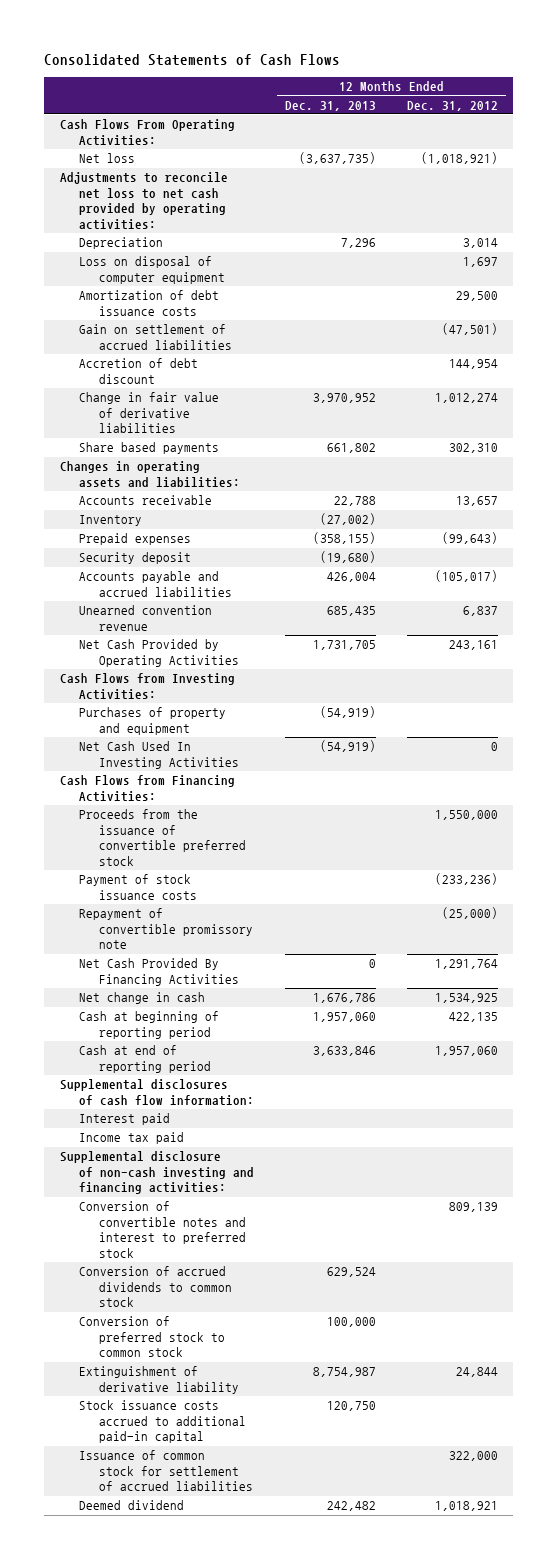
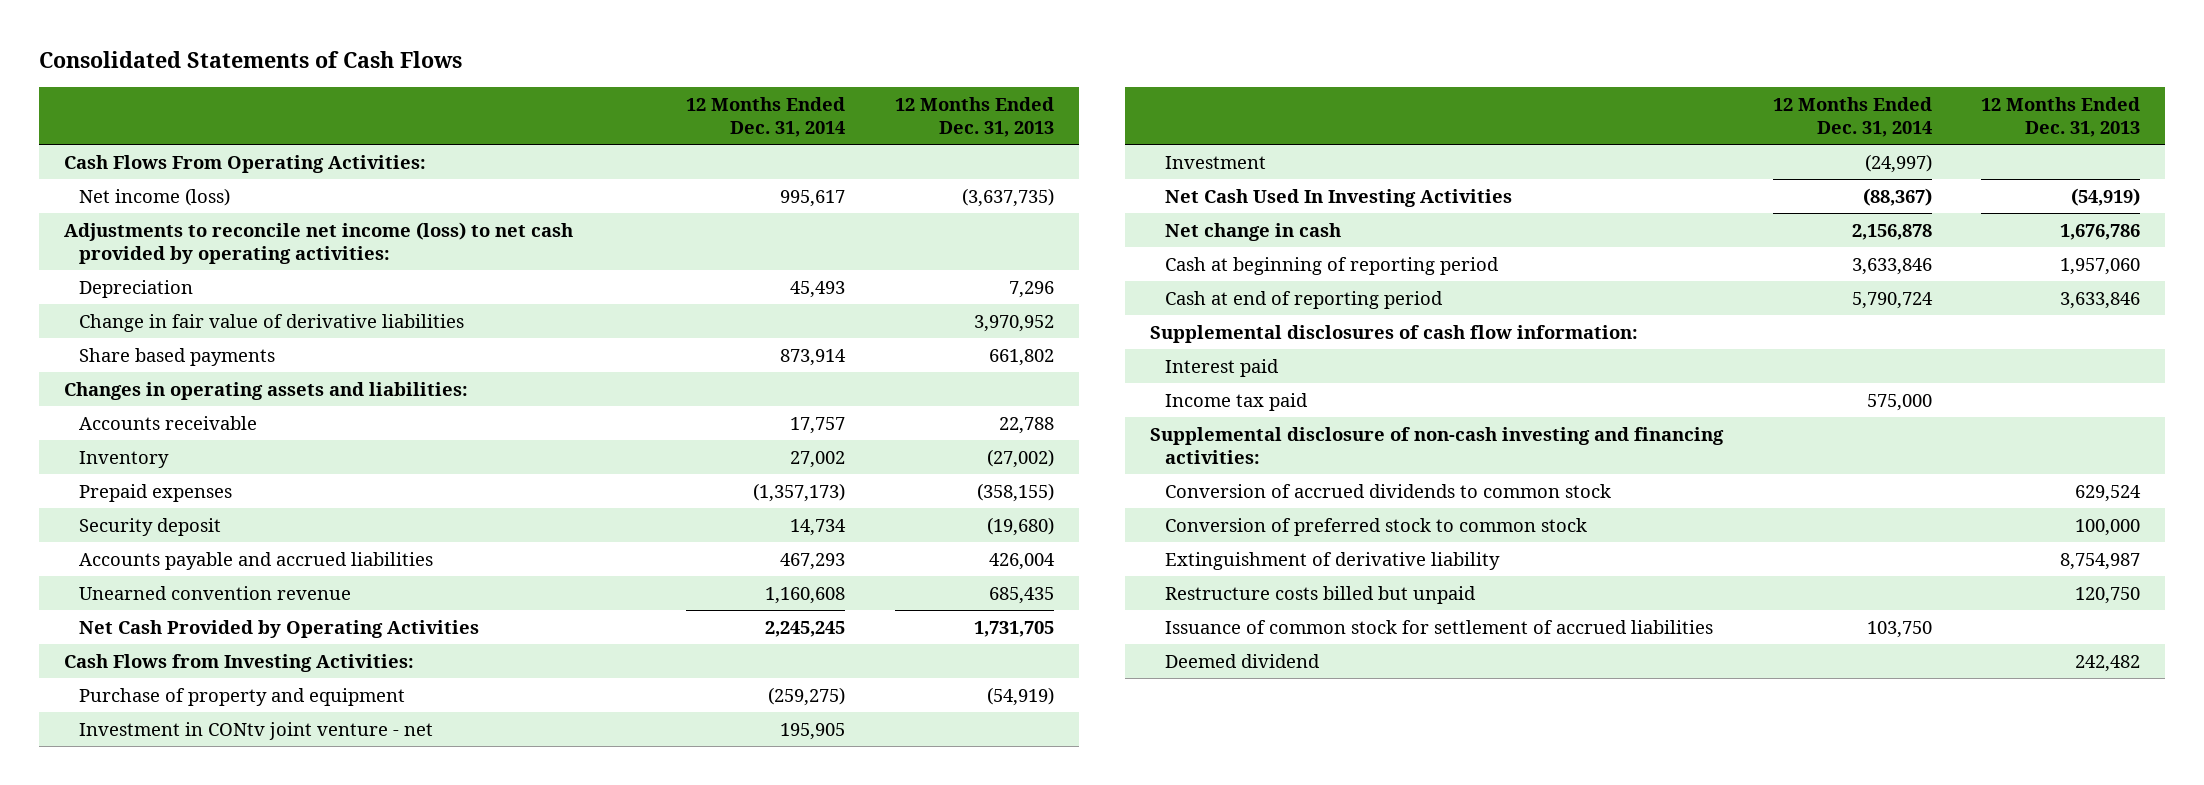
- | 12 Months Ended Dec. 31, 2013 | 12 Months Ended Dec. 31, 2012
+ | 12 Months Ended Dec. 31, 2014 | 12 Months Ended Dec. 31, 2013
- Net loss | (3,637,735) | (1,018,921)
- Adjustments to reconcile net loss to net cash provided by operating activities:
+ Net income (loss) | 995,617 | (3,637,735)
+ Adjustments to reconcile net income (loss) to net cash provided by operating activities:
- Loss on disposal of computer equipment | | 1,697
- Amortization of debt issuance costs | | 29,500
- Gain on settlement of accrued liabilities | | (47,501)
- Accretion of debt discount | | 144,954
- Purchases of property and equipment | (54,919) |
+ Purchase of property and equipment | (259,275) | (54,919)
+ Investment in CONtv joint venture - net | 195,905 |
+ Investment | (24,997) |
- Cash Flows from Financing Activities:
- Proceeds from the issuance of convertible preferred stock | | 1,550,000
- Payment of stock issuance costs | | (233,236)
- Repayment of convertible promissory note | | (25,000)
- Net Cash Provided By Financing Activities | 0 | 1,291,764
- Conversion of convertible notes and interest to preferred stock | | 809,139
- Stock issuance costs accrued to additional paid-in capital | 120,750 |
+ Restructure costs billed but unpaid | | 120,750

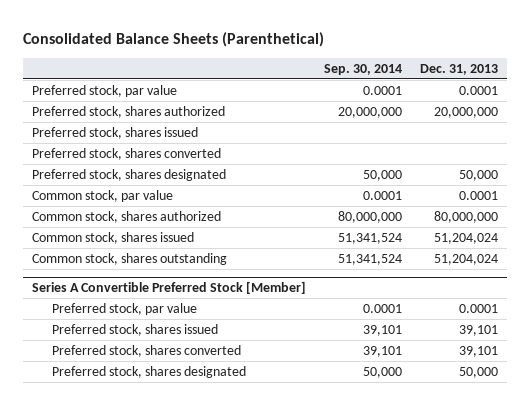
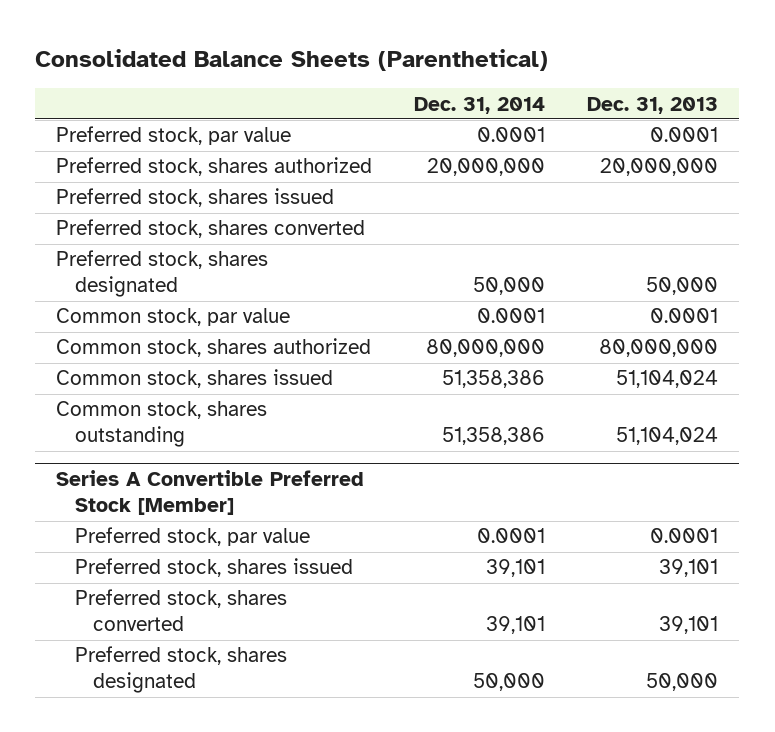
- | Sep. 30, 2014 | Dec. 31, 2013
+ | Dec. 31, 2014 | Dec. 31, 2013
- Common stock, shares issued | 51,341,524 | 51,204,024
- Common stock, shares outstanding | 51,341,524 | 51,204,024
+ Common stock, shares issued | 51,358,386 | 51,104,024
+ Common stock, shares outstanding | 51,358,386 | 51,104,024

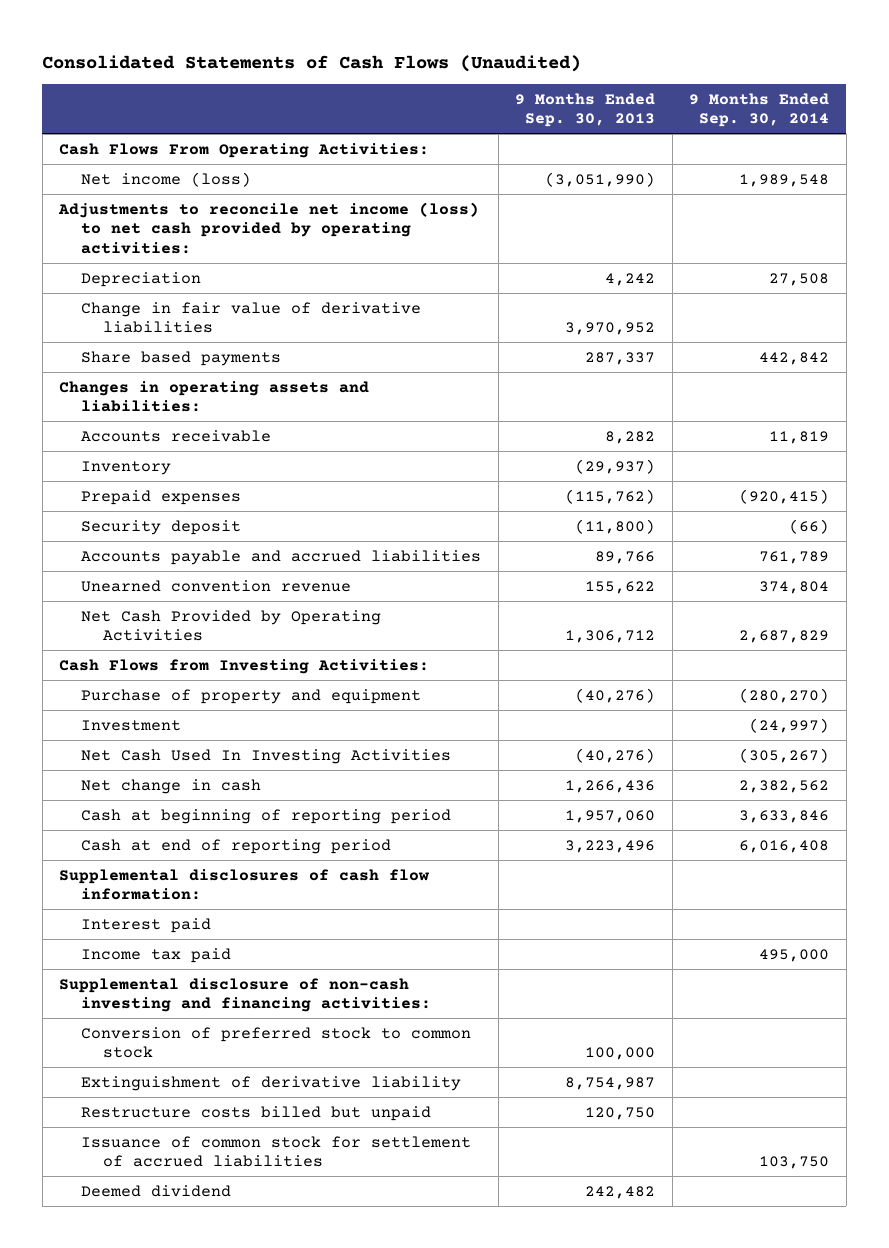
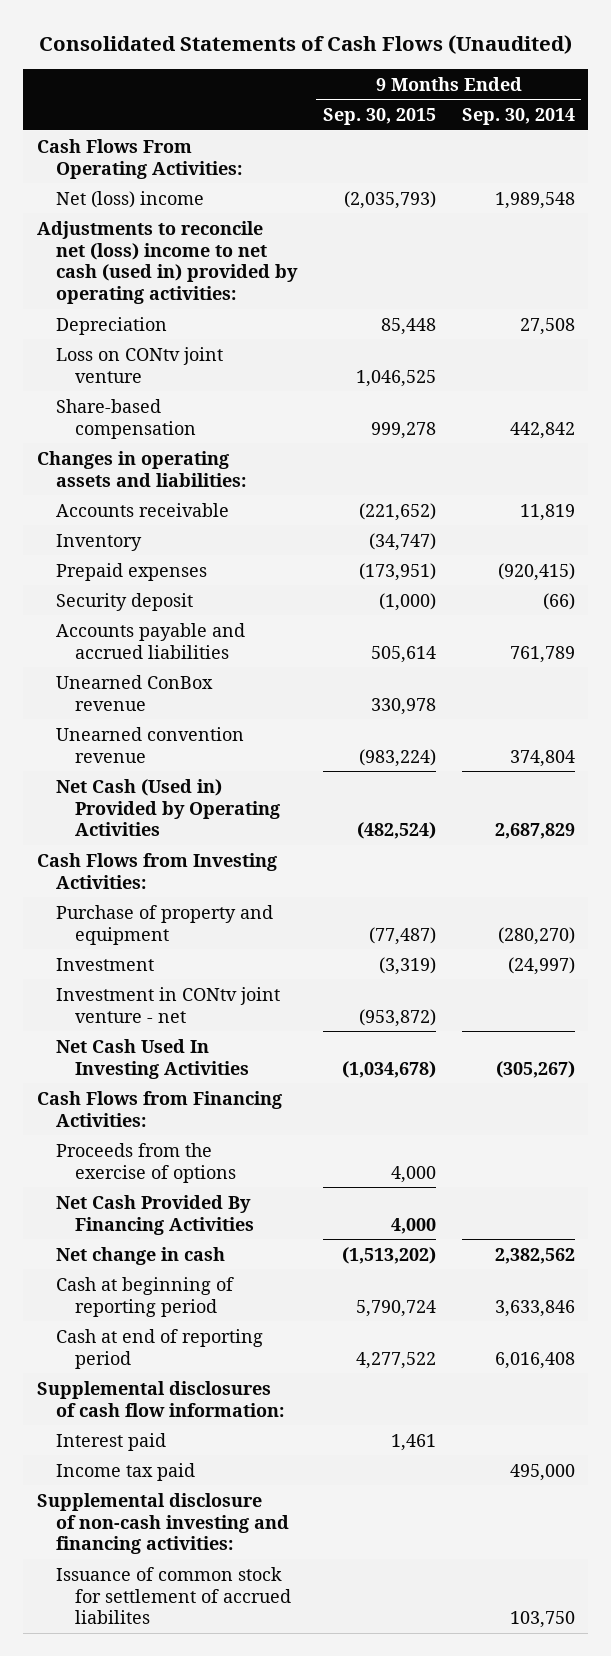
- | 9 Months Ended Sep. 30, 2013 | 9 Months Ended Sep. 30, 2014
+ | 9 Months Ended Sep. 30, 2015 | 9 Months Ended Sep. 30, 2014
- Net income (loss) | (3,051,990) | 1,989,548
- Adjustments to reconcile net income (loss) to net cash provided by operating activities:
+ Net (loss) income | (2,035,793) | 1,989,548
+ Adjustments to reconcile net (loss) income to net cash (used in) provided by operating activities:
- Change in fair value of derivative liabilities | 3,970,952 |
- Share based payments | 287,337 | 442,842
+ Loss on CONtv joint venture | 1,046,525 |
+ Share-based compensation | 999,278 | 442,842
+ Unearned ConBox revenue | 330,978 |
- Net Cash Provided by Operating Activities | 1,306,712 | 2,687,829
+ Net Cash (Used in) Provided by Operating Activities | (482,524) | 2,687,829
+ Investment in CONtv joint venture - net | (953,872) |
+ Cash Flows from Financing Activities:
+ Proceeds from the exercise of options | 4,000 |
+ Net Cash Provided By Financing Activities | 4,000 |
- Conversion of preferred stock to common stock | 100,000 |
- Extinguishment of derivative liability | 8,754,987 |
- Restructure costs billed but unpaid | 120,750 |
- Issuance of common stock for settlement of accrued liabilities | | 103,750
- Deemed dividend | 242,482 |
+ Issuance of common stock for settlement of accrued liabilites | | 103,750

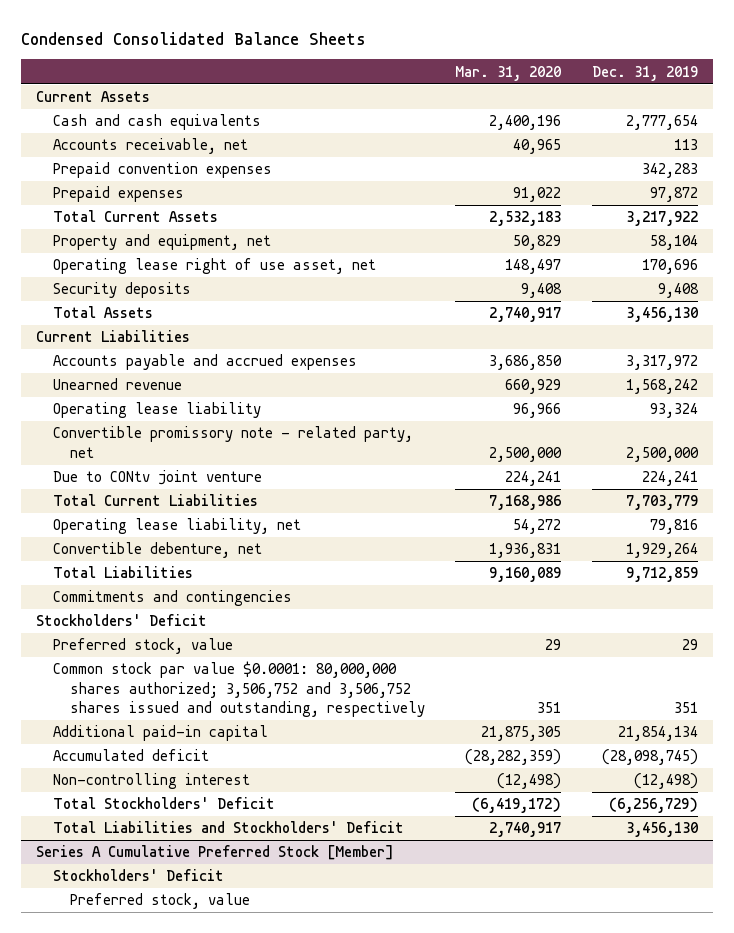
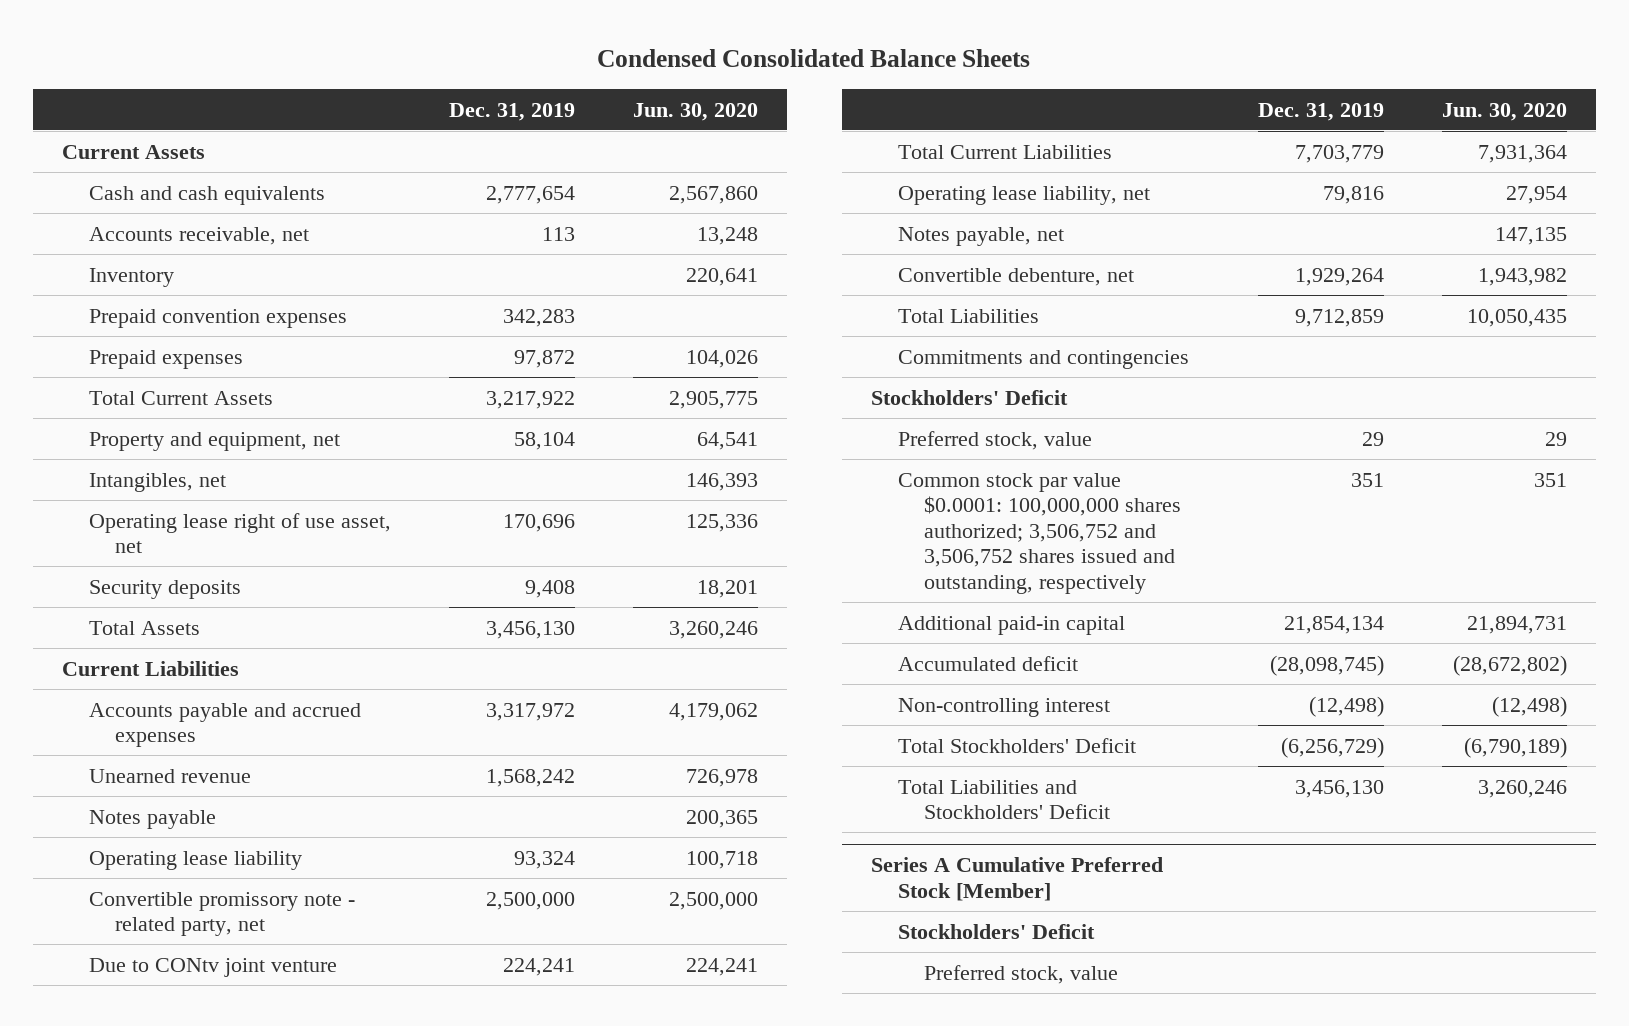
- | Mar. 31, 2020 | Dec. 31, 2019
+ | Dec. 31, 2019 | Jun. 30, 2020
+ Inventory | | 220,641
+ Intangibles, net | | 146,393
+ Notes payable | | 200,365
+ Notes payable, net | | 147,135
- Common stock par value $0.0001: 80,000,000 shares authorized; 3,506,752 and 3,506,752 shares issued and outstanding, respectively | 351 | 351
+ Common stock par value $0.0001: 100,000,000 shares authorized; 3,506,752 and 3,506,752 shares issued and outstanding, respectively | 351 | 351

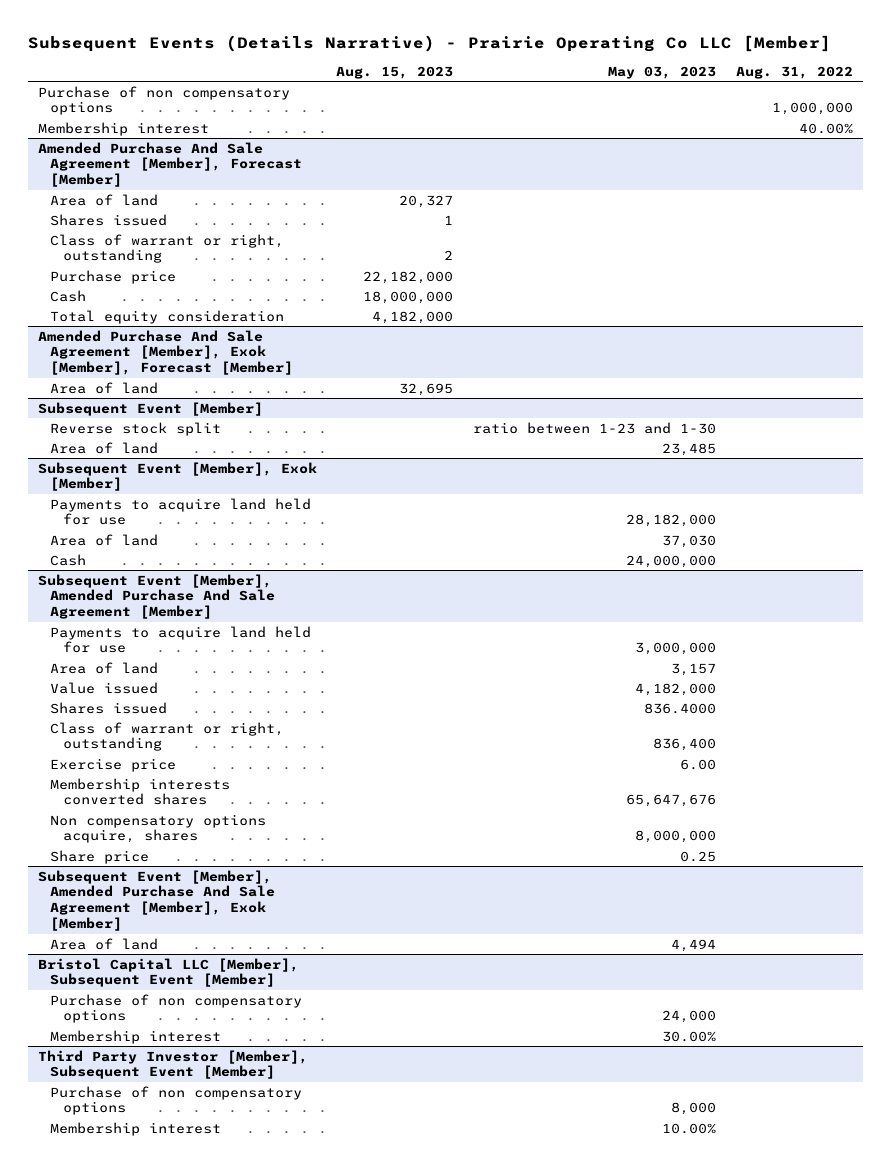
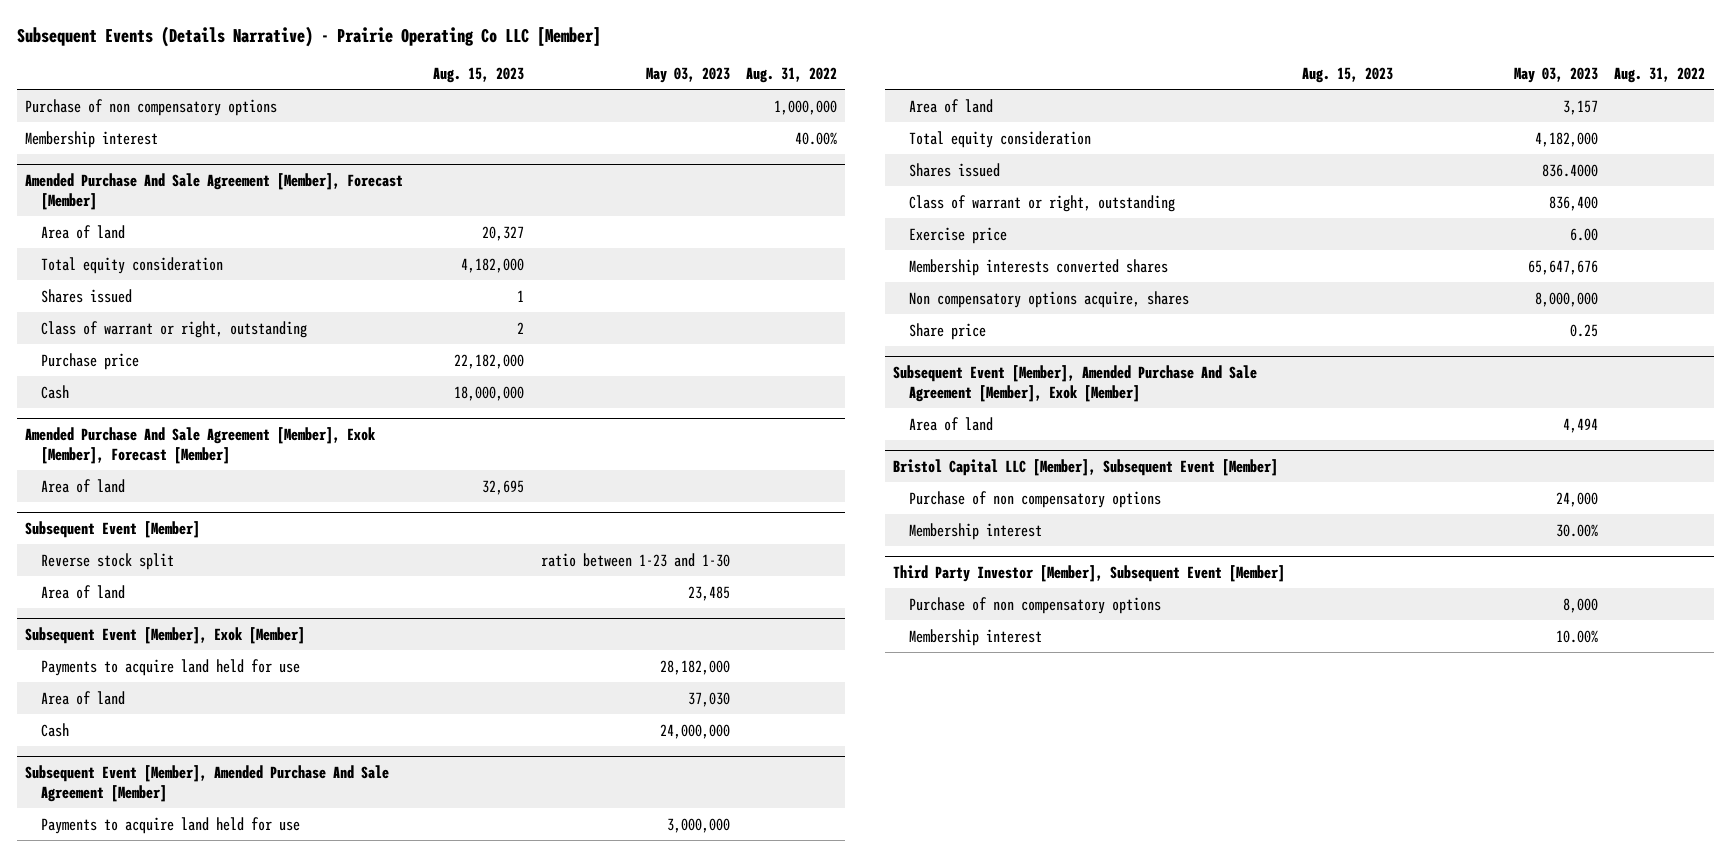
@ Amended Purchase And Sale Agreement [Member], Forecast [Member]
moved up: Total equity consideration | 4,182,000 | |
@ Subsequent Event [Member], Amended Purchase And Sale Agreement [Member]
- Value issued | | 4,182,000 |
+ Total equity consideration | | 4,182,000 |

